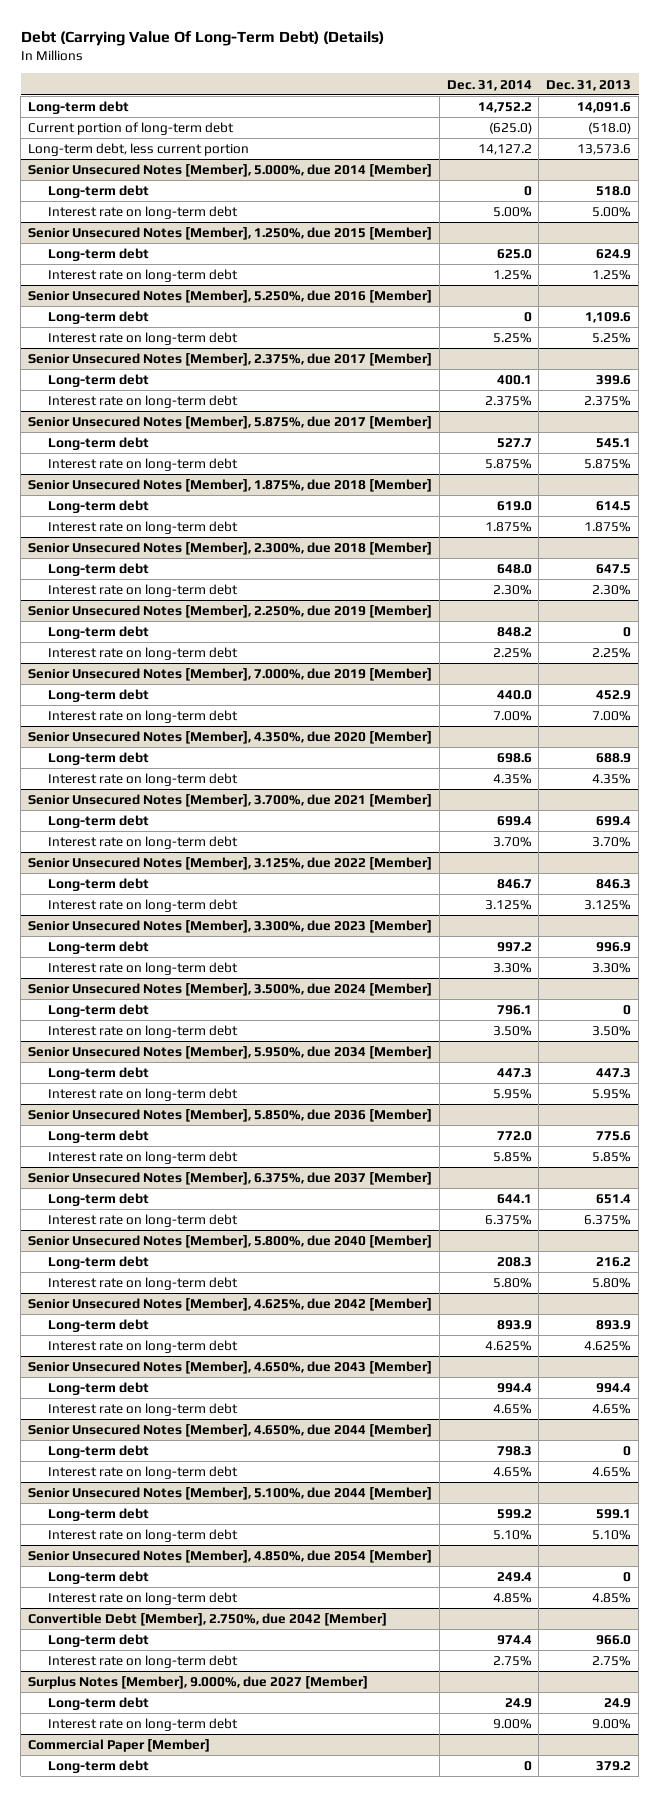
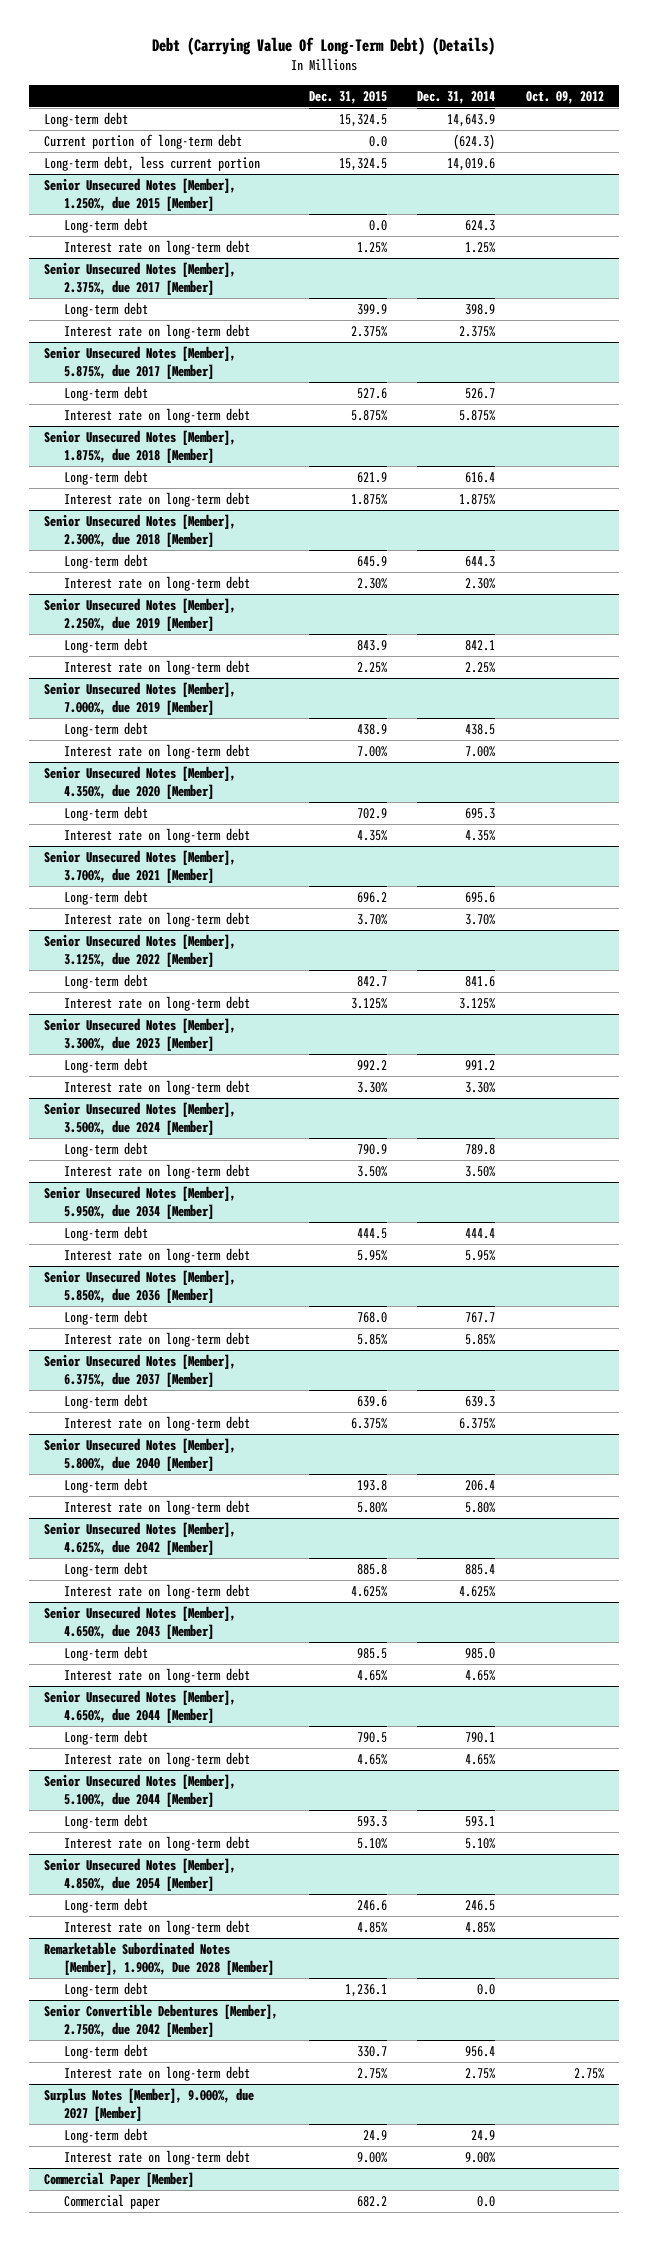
- | Dec. 31, 2014 | Dec. 31, 2013
+ | Dec. 31, 2015 | Dec. 31, 2014 | Oct. 09, 2012
- Long-term debt | 14,752.2 | 14,091.6
- Current portion of long-term debt | (625.0) | (518.0)
- Long-term debt, less current portion | 14,127.2 | 13,573.6
- Senior Unsecured Notes [Member], 5.000%, due 2014 [Member]
- Long-term debt | 0 | 518.0
- Interest rate on long-term debt | 5.00% | 5.00%
+ Long-term debt | 15,324.5 | 14,643.9 |
+ Current portion of long-term debt | 0.0 | (624.3) |
+ Long-term debt, less current portion | 15,324.5 | 14,019.6 |
@ Senior Unsecured Notes [Member], 1.250%, due 2015 [Member]
- Long-term debt | 625.0 | 624.9
+ Long-term debt | 0.0 | 624.3 |
- Senior Unsecured Notes [Member], 5.250%, due 2016 [Member]
- Long-term debt | 0 | 1,109.6
- Interest rate on long-term debt | 5.25% | 5.25%
@ Senior Unsecured Notes [Member], 2.375%, due 2017 [Member]
- Long-term debt | 400.1 | 399.6
+ Long-term debt | 399.9 | 398.9 |
@ Senior Unsecured Notes [Member], 5.875%, due 2017 [Member]
- Long-term debt | 527.7 | 545.1
+ Long-term debt | 527.6 | 526.7 |
@ Senior Unsecured Notes [Member], 1.875%, due 2018 [Member]
- Long-term debt | 619.0 | 614.5
+ Long-term debt | 621.9 | 616.4 |
@ Senior Unsecured Notes [Member], 2.300%, due 2018 [Member]
- Long-term debt | 648.0 | 647.5
+ Long-term debt | 645.9 | 644.3 |
@ Senior Unsecured Notes [Member], 2.250%, due 2019 [Member]
- Long-term debt | 848.2 | 0
+ Long-term debt | 843.9 | 842.1 |
@ Senior Unsecured Notes [Member], 7.000%, due 2019 [Member]
- Long-term debt | 440.0 | 452.9
+ Long-term debt | 438.9 | 438.5 |
@ Senior Unsecured Notes [Member], 4.350%, due 2020 [Member]
- Long-term debt | 698.6 | 688.9
+ Long-term debt | 702.9 | 695.3 |
@ Senior Unsecured Notes [Member], 3.700%, due 2021 [Member]
- Long-term debt | 699.4 | 699.4
+ Long-term debt | 696.2 | 695.6 |
@ Senior Unsecured Notes [Member], 3.125%, due 2022 [Member]
- Long-term debt | 846.7 | 846.3
+ Long-term debt | 842.7 | 841.6 |
@ Senior Unsecured Notes [Member], 3.300%, due 2023 [Member]
- Long-term debt | 997.2 | 996.9
+ Long-term debt | 992.2 | 991.2 |
@ Senior Unsecured Notes [Member], 3.500%, due 2024 [Member]
- Long-term debt | 796.1 | 0
+ Long-term debt | 790.9 | 789.8 |
@ Senior Unsecured Notes [Member], 5.950%, due 2034 [Member]
- Long-term debt | 447.3 | 447.3
+ Long-term debt | 444.5 | 444.4 |
@ Senior Unsecured Notes [Member], 5.850%, due 2036 [Member]
- Long-term debt | 772.0 | 775.6
+ Long-term debt | 768.0 | 767.7 |
@ Senior Unsecured Notes [Member], 6.375%, due 2037 [Member]
- Long-term debt | 644.1 | 651.4
+ Long-term debt | 639.6 | 639.3 |
@ Senior Unsecured Notes [Member], 5.800%, due 2040 [Member]
- Long-term debt | 208.3 | 216.2
+ Long-term debt | 193.8 | 206.4 |
@ Senior Unsecured Notes [Member], 4.625%, due 2042 [Member]
- Long-term debt | 893.9 | 893.9
+ Long-term debt | 885.8 | 885.4 |
@ Senior Unsecured Notes [Member], 4.650%, due 2043 [Member]
- Long-term debt | 994.4 | 994.4
+ Long-term debt | 985.5 | 985.0 |
@ Senior Unsecured Notes [Member], 4.650%, due 2044 [Member]
- Long-term debt | 798.3 | 0
+ Long-term debt | 790.5 | 790.1 |
@ Senior Unsecured Notes [Member], 5.100%, due 2044 [Member]
- Long-term debt | 599.2 | 599.1
+ Long-term debt | 593.3 | 593.1 |
@ Senior Unsecured Notes [Member], 4.850%, due 2054 [Member]
- Long-term debt | 249.4 | 0
+ Long-term debt | 246.6 | 246.5 |
- Convertible Debt [Member], 2.750%, due 2042 [Member]
- Long-term debt | 974.4 | 966.0
+ Remarketable Subordinated Notes [Member], 1.900%, Due 2028 [Member]
+ Long-term debt | 1,236.1 | 0.0 |
+ Senior Convertible Debentures [Member], 2.750%, due 2042 [Member]
+ Long-term debt | 330.7 | 956.4 |
@ Commercial Paper [Member]
- Long-term debt | 0 | 379.2
+ Commercial paper | 682.2 | 0.0 |

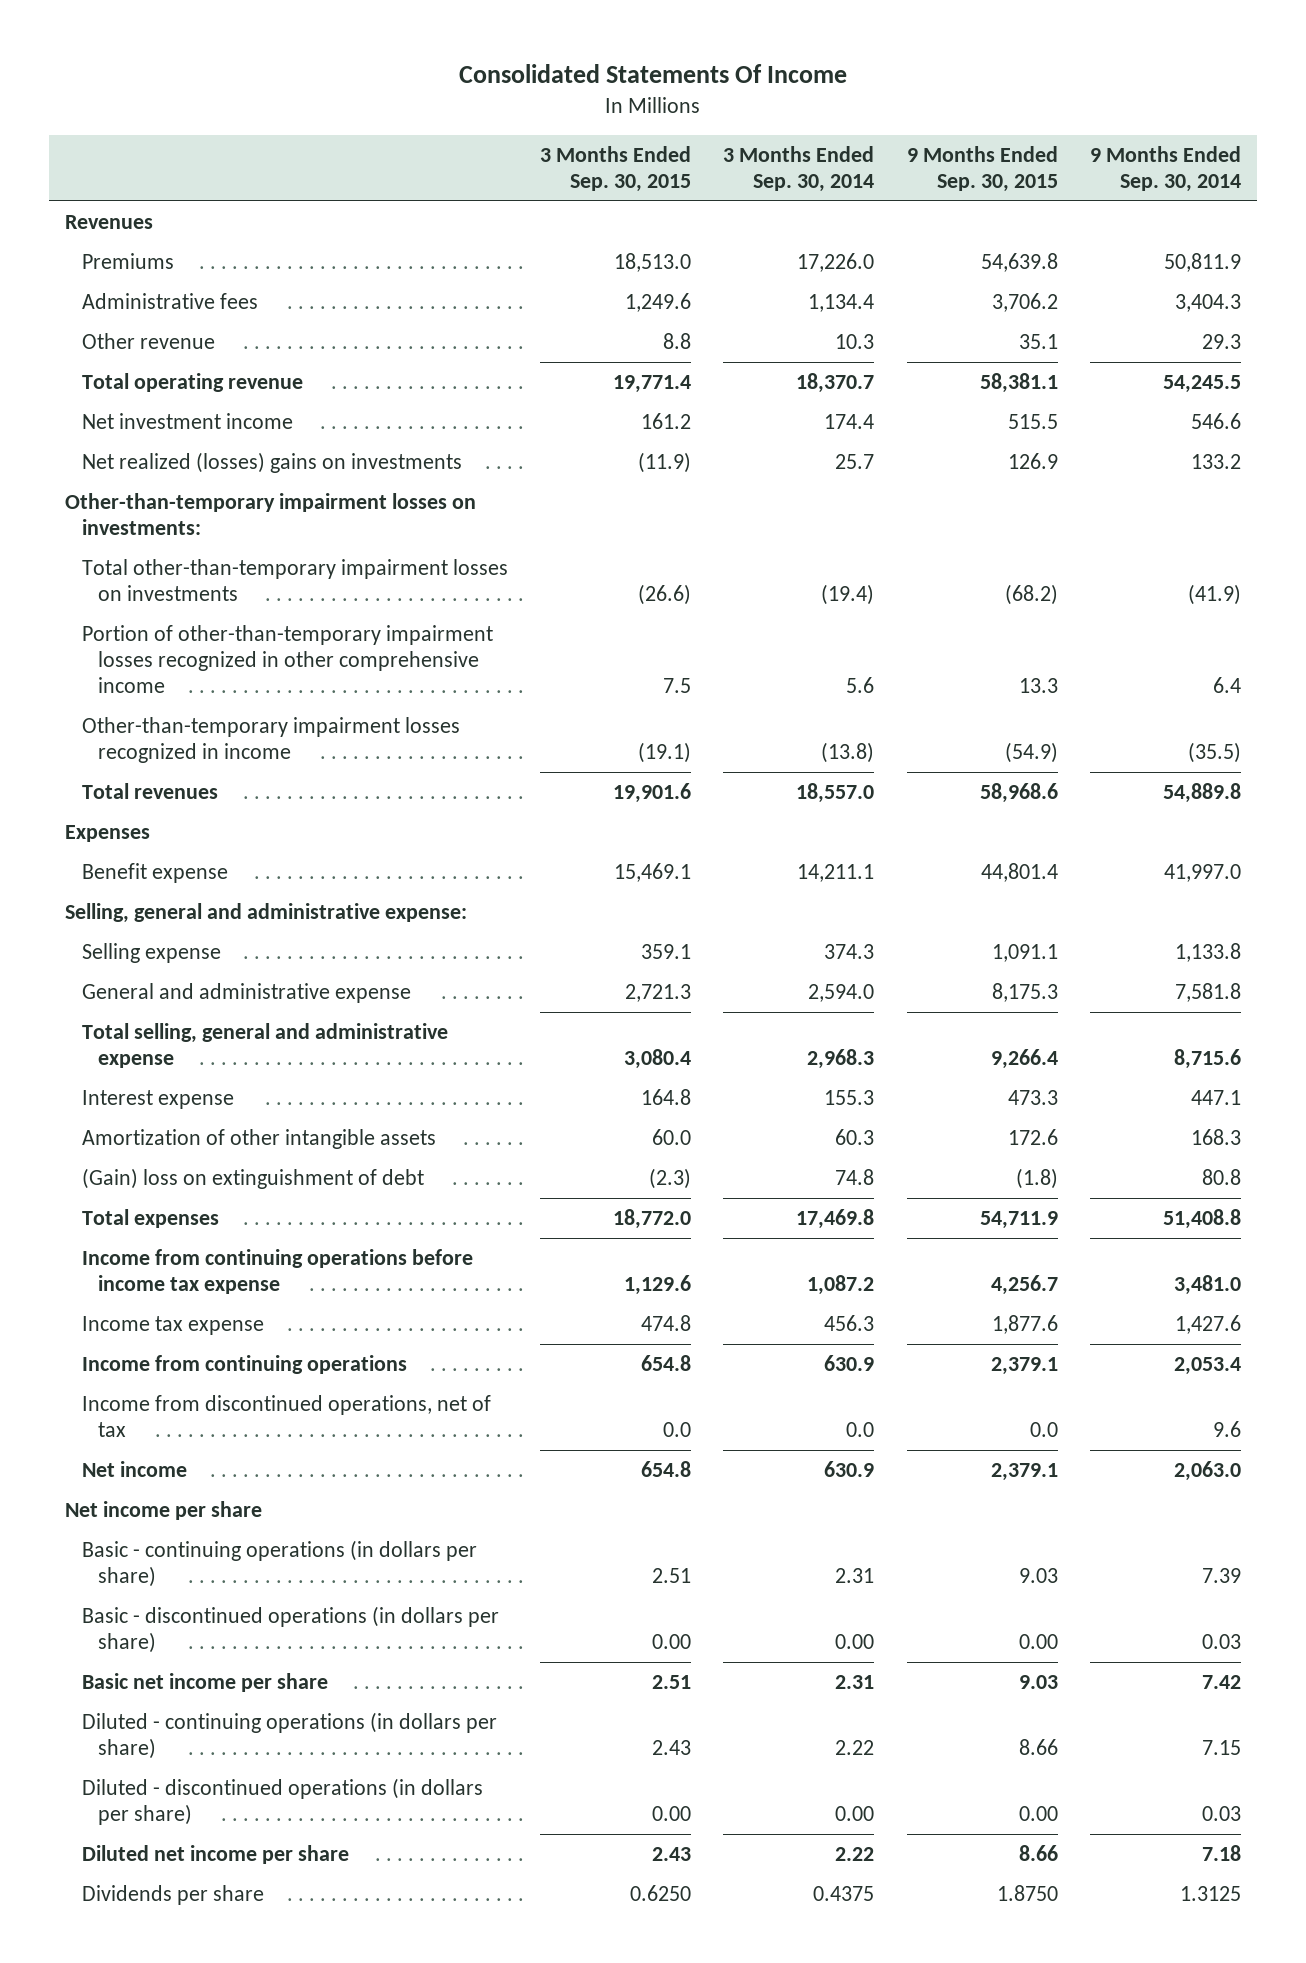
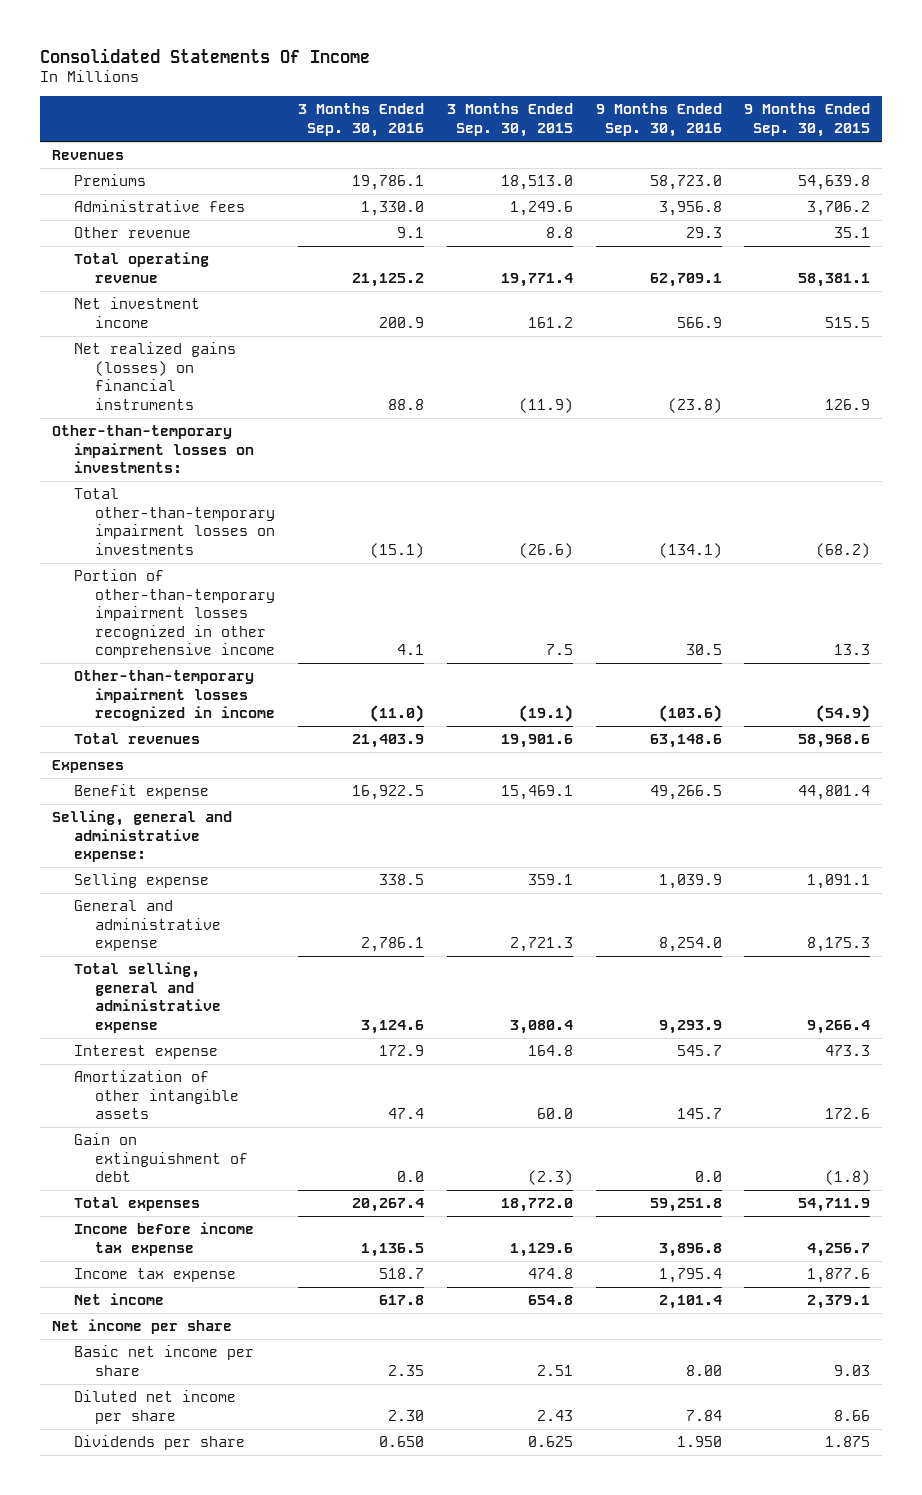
- | 3 Months Ended Sep. 30, 2015 | 3 Months Ended Sep. 30, 2014 | 9 Months Ended Sep. 30, 2015 | 9 Months Ended Sep. 30, 2014
+ | 3 Months Ended Sep. 30, 2016 | 3 Months Ended Sep. 30, 2015 | 9 Months Ended Sep. 30, 2016 | 9 Months Ended Sep. 30, 2015
- Net realized (losses) gains on investments | (11.9) | 25.7 | 126.9 | 133.2
+ Net realized gains (losses) on financial instruments | 88.8 | (11.9) | (23.8) | 126.9
- (Gain) loss on extinguishment of debt | (2.3) | 74.8 | (1.8) | 80.8
+ Gain on extinguishment of debt | 0.0 | (2.3) | 0.0 | (1.8)
- Income from continuing operations before income tax expense | 1,129.6 | 1,087.2 | 4,256.7 | 3,481.0
+ Income before income tax expense | 1,136.5 | 1,129.6 | 3,896.8 | 4,256.7
- Income from continuing operations | 654.8 | 630.9 | 2,379.1 | 2,053.4
- Income from discontinued operations, net of tax | 0.0 | 0.0 | 0.0 | 9.6
- Basic - continuing operations (in dollars per share) | 2.51 | 2.31 | 9.03 | 7.39
- Basic - discontinued operations (in dollars per share) | 0.00 | 0.00 | 0.00 | 0.03
- Diluted - continuing operations (in dollars per share) | 2.43 | 2.22 | 8.66 | 7.15
- Diluted - discontinued operations (in dollars per share) | 0.00 | 0.00 | 0.00 | 0.03
- Dividends per share | 0.6250 | 0.4375 | 1.8750 | 1.3125
+ Dividends per share | 0.650 | 0.625 | 1.950 | 1.875

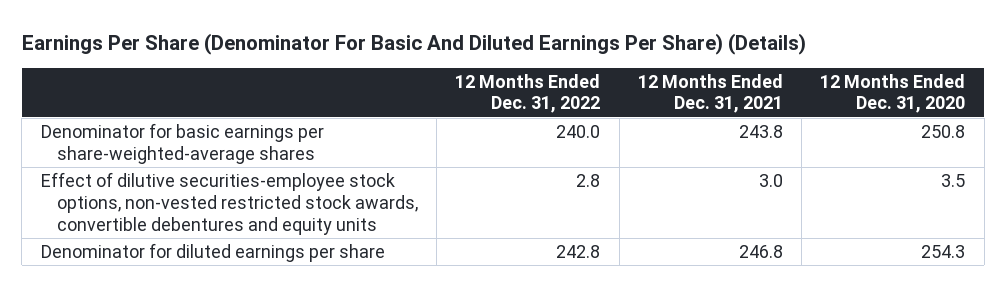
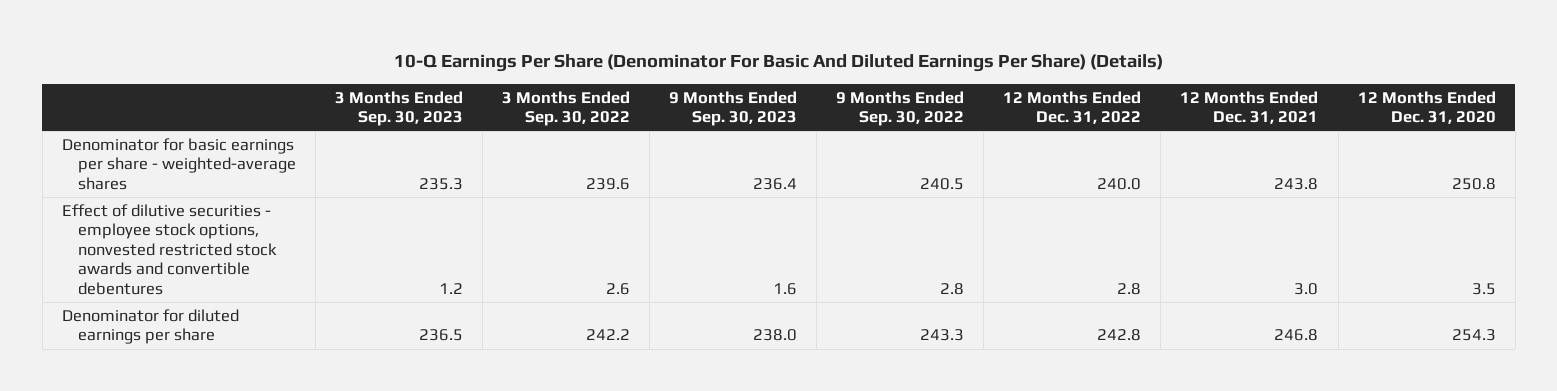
- Earnings Per Share (Denominator For Basic And Diluted Earnings Per Share) (Details)
+ 10-Q Earnings Per Share (Denominator For Basic And Diluted Earnings Per Share) (Details)
- | 12 Months Ended Dec. 31, 2022 | 12 Months Ended Dec. 31, 2021 | 12 Months Ended Dec. 31, 2020
+ | 3 Months Ended Sep. 30, 2023 | 3 Months Ended Sep. 30, 2022 | 9 Months Ended Sep. 30, 2023 | 9 Months Ended Sep. 30, 2022 | 12 Months Ended Dec. 31, 2022 | 12 Months Ended Dec. 31, 2021 | 12 Months Ended Dec. 31, 2020
- Denominator for basic earnings per share-weighted-average shares | 240.0 | 243.8 | 250.8
- Effect of dilutive securities-employee stock options, non-vested restricted stock awards, convertible debentures and equity units | 2.8 | 3.0 | 3.5
+ Denominator for basic earnings per share - weighted-average shares | 235.3 | 239.6 | 236.4 | 240.5 | 240.0 | 243.8 | 250.8
+ Effect of dilutive securities - employee stock options, nonvested restricted stock awards and convertible debentures | 1.2 | 2.6 | 1.6 | 2.8 | 2.8 | 3.0 | 3.5

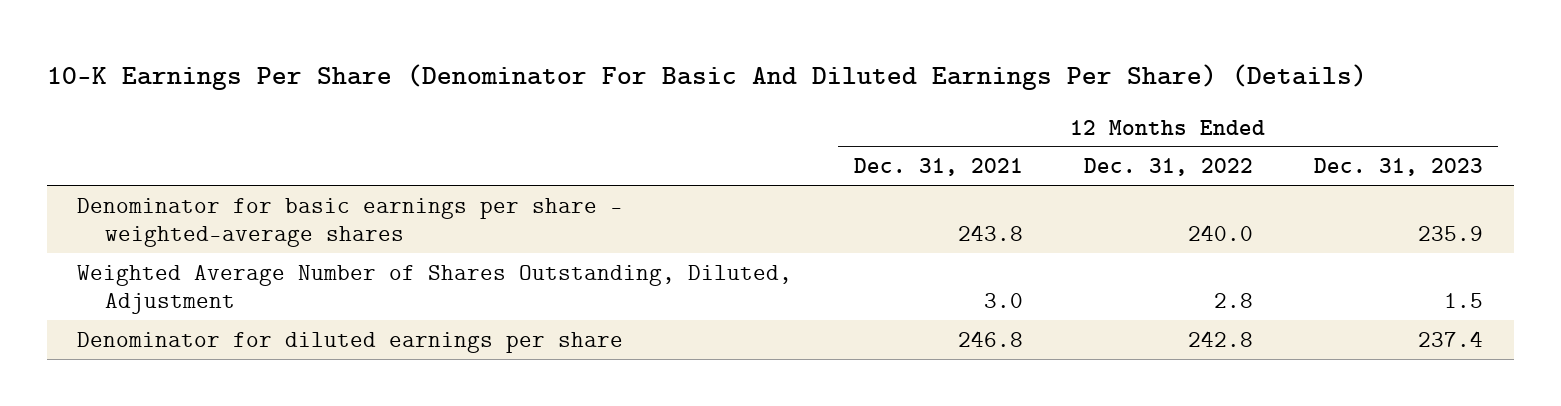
- 10-Q Earnings Per Share (Denominator For Basic And Diluted Earnings Per Share) (Details)
+ 10-K Earnings Per Share (Denominator For Basic And Diluted Earnings Per Share) (Details)
- | 3 Months Ended Sep. 30, 2023 | 3 Months Ended Sep. 30, 2022 | 9 Months Ended Sep. 30, 2023 | 9 Months Ended Sep. 30, 2022 | 12 Months Ended Dec. 31, 2022 | 12 Months Ended Dec. 31, 2021 | 12 Months Ended Dec. 31, 2020
+ | 12 Months Ended Dec. 31, 2021 | 12 Months Ended Dec. 31, 2022 | 12 Months Ended Dec. 31, 2023
- Effect of dilutive securities - employee stock options, nonvested restricted stock awards and convertible debentures | 1.2 | 2.6 | 1.6 | 2.8 | 2.8 | 3.0 | 3.5
+ Weighted Average Number of Shares Outstanding, Diluted, Adjustment | 3.0 | 2.8 | 1.5

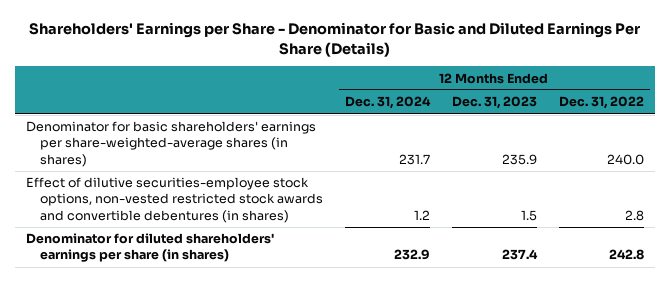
- 10-K Earnings Per Share (Denominator For Basic And Diluted Earnings Per Share) (Details)
+ Shareholders' Earnings per Share - Denominator for Basic and Diluted Earnings Per Share (Details)
- | 12 Months Ended Dec. 31, 2021 | 12 Months Ended Dec. 31, 2022 | 12 Months Ended Dec. 31, 2023
+ | 12 Months Ended Dec. 31, 2024 | 12 Months Ended Dec. 31, 2023 | 12 Months Ended Dec. 31, 2022
- Denominator for basic earnings per share - weighted-average shares | 243.8 | 240.0 | 235.9
- Weighted Average Number of Shares Outstanding, Diluted, Adjustment | 3.0 | 2.8 | 1.5
- Denominator for diluted earnings per share | 246.8 | 242.8 | 237.4
+ Denominator for basic shareholders' earnings per share-weighted-average shares (in shares) | 231.7 | 235.9 | 240.0
+ Effect of dilutive securities-employee stock options, non-vested restricted stock awards and convertible debentures (in shares) | 1.2 | 1.5 | 2.8
+ Denominator for diluted shareholders' earnings per share (in shares) | 232.9 | 237.4 | 242.8

